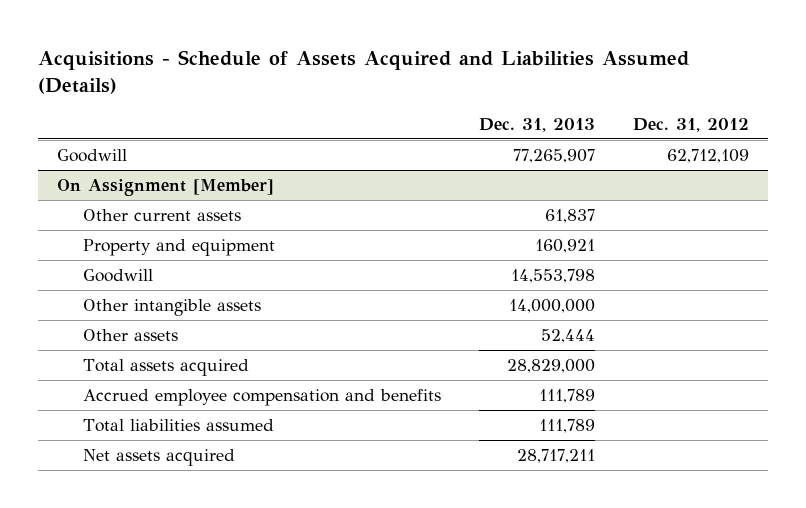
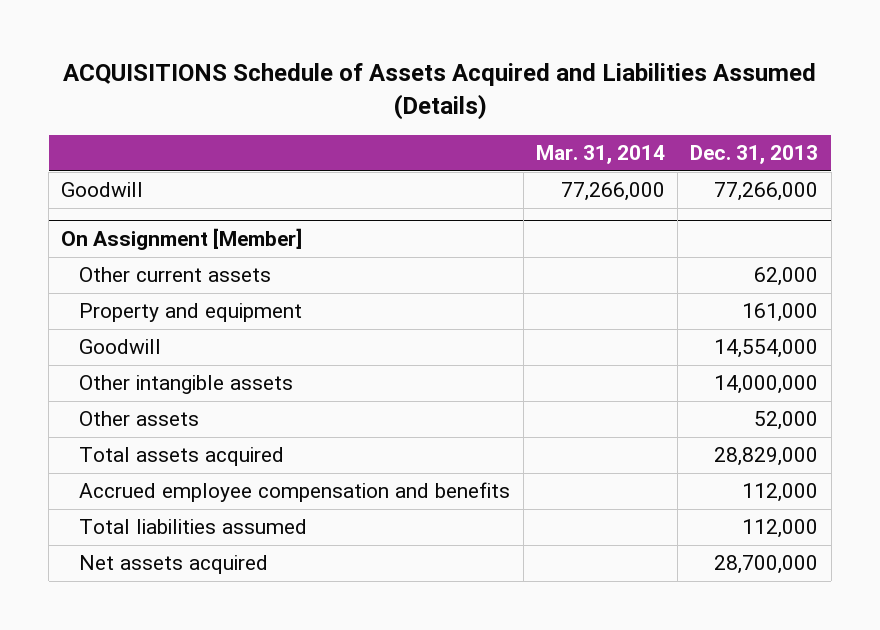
- Acquisitions - Schedule of Assets Acquired and Liabilities Assumed (Details)
+ ACQUISITIONS Schedule of Assets Acquired and Liabilities Assumed (Details)
- | Dec. 31, 2013 | Dec. 31, 2012
+ | Mar. 31, 2014 | Dec. 31, 2013
- Goodwill | 77,265,907 | 62,712,109
+ Goodwill | 77,266,000 | 77,266,000
@ On Assignment [Member]
- Other current assets | 61,837 |
- Property and equipment | 160,921 |
- Goodwill | 14,553,798 |
+ Other current assets | | 62,000
+ Property and equipment | | 161,000
+ Goodwill | | 14,554,000
- Other assets | 52,444 |
+ Other assets | | 52,000
- Accrued employee compensation and benefits | 111,789 |
- Total liabilities assumed | 111,789 |
- Net assets acquired | 28,717,211 |
+ Accrued employee compensation and benefits | | 112,000
+ Total liabilities assumed | | 112,000
+ Net assets acquired | | 28,700,000

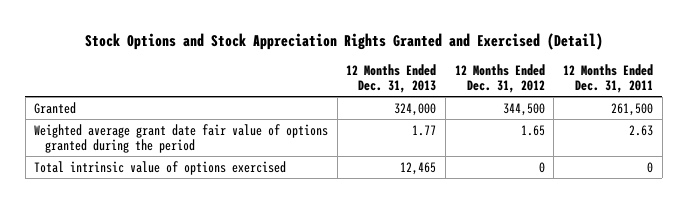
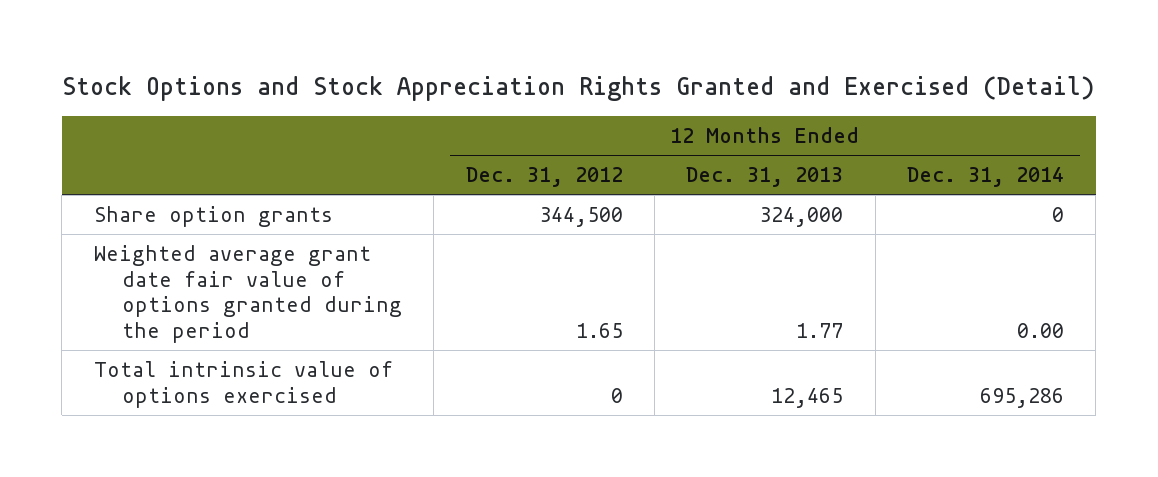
- | 12 Months Ended Dec. 31, 2013 | 12 Months Ended Dec. 31, 2012 | 12 Months Ended Dec. 31, 2011
+ | 12 Months Ended Dec. 31, 2012 | 12 Months Ended Dec. 31, 2013 | 12 Months Ended Dec. 31, 2014
- Granted | 324,000 | 344,500 | 261,500
+ Share option grants | 344,500 | 324,000 | 0

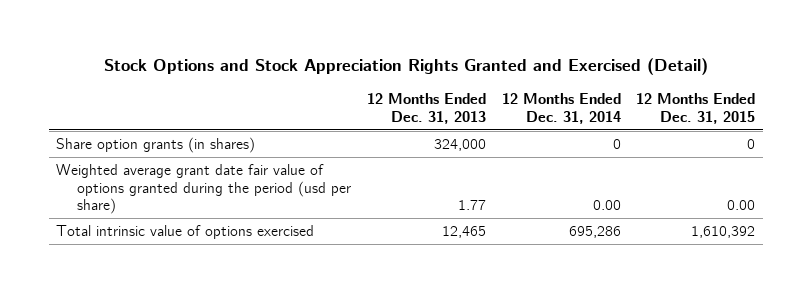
- | 12 Months Ended Dec. 31, 2012 | 12 Months Ended Dec. 31, 2013 | 12 Months Ended Dec. 31, 2014
+ | 12 Months Ended Dec. 31, 2013 | 12 Months Ended Dec. 31, 2014 | 12 Months Ended Dec. 31, 2015
- Share option grants | 344,500 | 324,000 | 0
- Weighted average grant date fair value of options granted during the period | 1.65 | 1.77 | 0.00
+ Share option grants (in shares) | 324,000 | 0 | 0
+ Weighted average grant date fair value of options granted during the period (usd per share) | 1.77 | 0.00 | 0.00

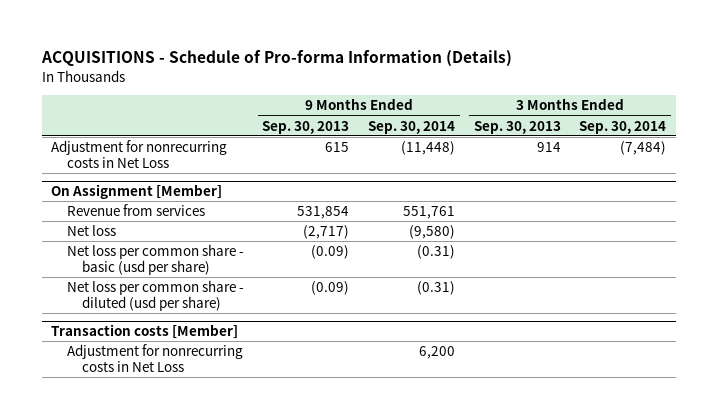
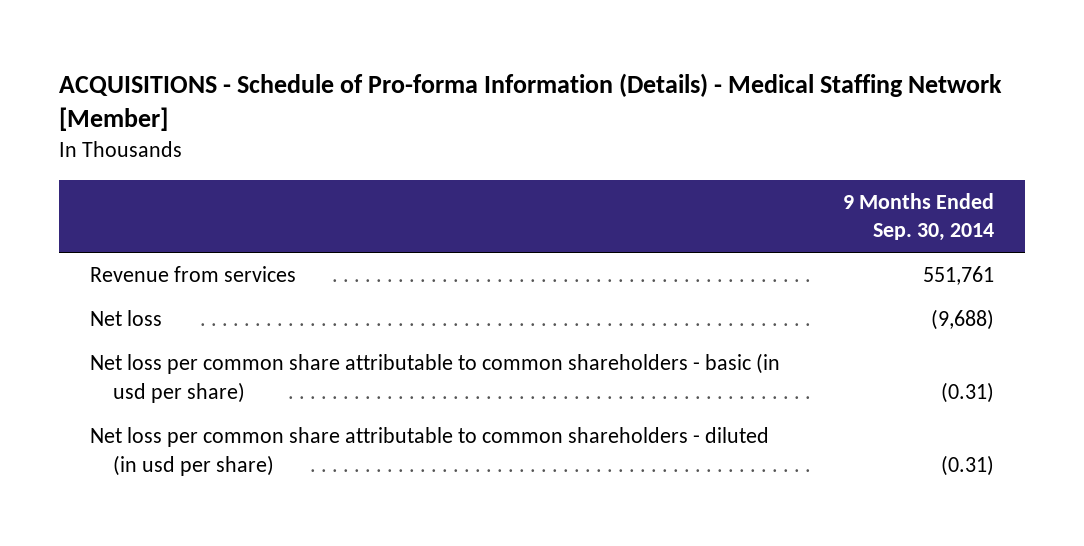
- ACQUISITIONS - Schedule of Pro-forma Information (Details)
+ ACQUISITIONS - Schedule of Pro-forma Information (Details) - Medical Staffing Network [Member]
- | 9 Months Ended Sep. 30, 2013 | 9 Months Ended Sep. 30, 2014 | 3 Months Ended Sep. 30, 2013 | 3 Months Ended Sep. 30, 2014
+ | 9 Months Ended Sep. 30, 2014
- Adjustment for nonrecurring costs in Net Loss | 615 | (11,448) | 914 | (7,484)
- On Assignment [Member]
- Net loss | (2,717) | (9,580) | |
- Net loss per common share - basic (usd per share) | (0.09) | (0.31) | |
- Net loss per common share - diluted (usd per share) | (0.09) | (0.31) | |
- Transaction costs [Member]
- Adjustment for nonrecurring costs in Net Loss | | 6,200 | |
+ Net loss | (9,688)
+ Net loss per common share attributable to common shareholders - basic (in usd per share) | (0.31)
+ Net loss per common share attributable to common shareholders - diluted (in usd per share) | (0.31)

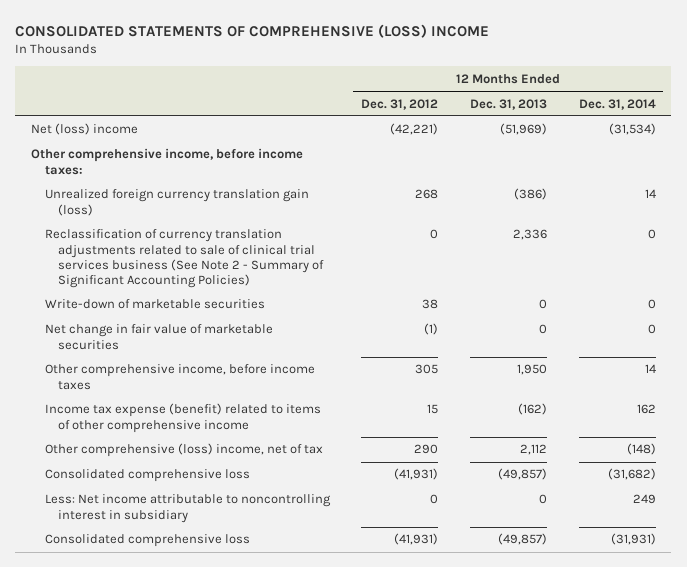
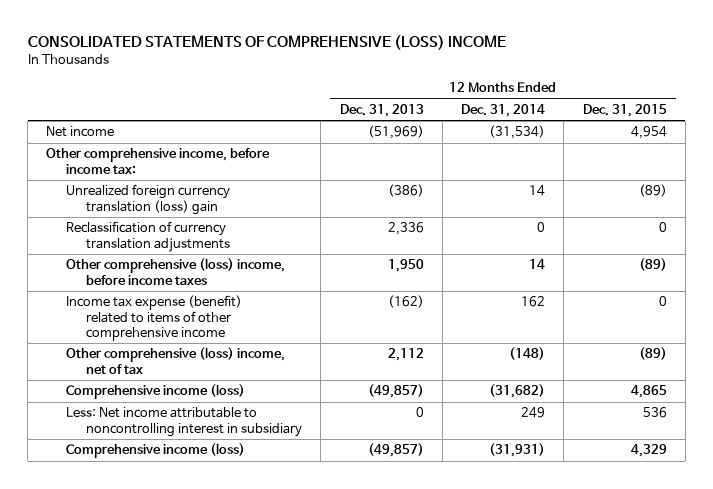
- | 12 Months Ended Dec. 31, 2012 | 12 Months Ended Dec. 31, 2013 | 12 Months Ended Dec. 31, 2014
+ | 12 Months Ended Dec. 31, 2013 | 12 Months Ended Dec. 31, 2014 | 12 Months Ended Dec. 31, 2015
- Net (loss) income | (42,221) | (51,969) | (31,534)
- Other comprehensive income, before income taxes:
- Unrealized foreign currency translation gain (loss) | 268 | (386) | 14
- Reclassification of currency translation adjustments related to sale of clinical trial services business (See Note 2 - Summary of Significant Accounting Policies) | 0 | 2,336 | 0
- Write-down of marketable securities | 38 | 0 | 0
- Net change in fair value of marketable securities | (1) | 0 | 0
- Other comprehensive income, before income taxes | 305 | 1,950 | 14
+ Net income | (51,969) | (31,534) | 4,954
+ Other comprehensive income, before income tax:
+ Unrealized foreign currency translation (loss) gain | (386) | 14 | (89)
+ Reclassification of currency translation adjustments | 2,336 | 0 | 0
+ Other comprehensive (loss) income, before income taxes | 1,950 | 14 | (89)
- Consolidated comprehensive loss | (41,931) | (49,857) | (31,682)
+ Comprehensive income (loss) | (49,857) | (31,682) | 4,865
- Consolidated comprehensive loss | (41,931) | (49,857) | (31,931)
+ Comprehensive income (loss) | (49,857) | (31,931) | 4,329

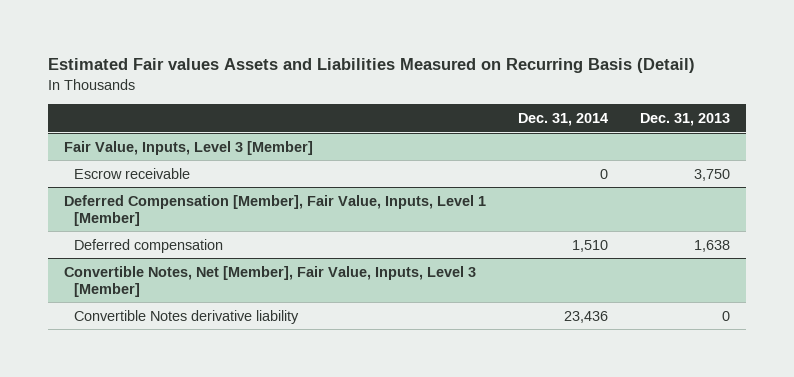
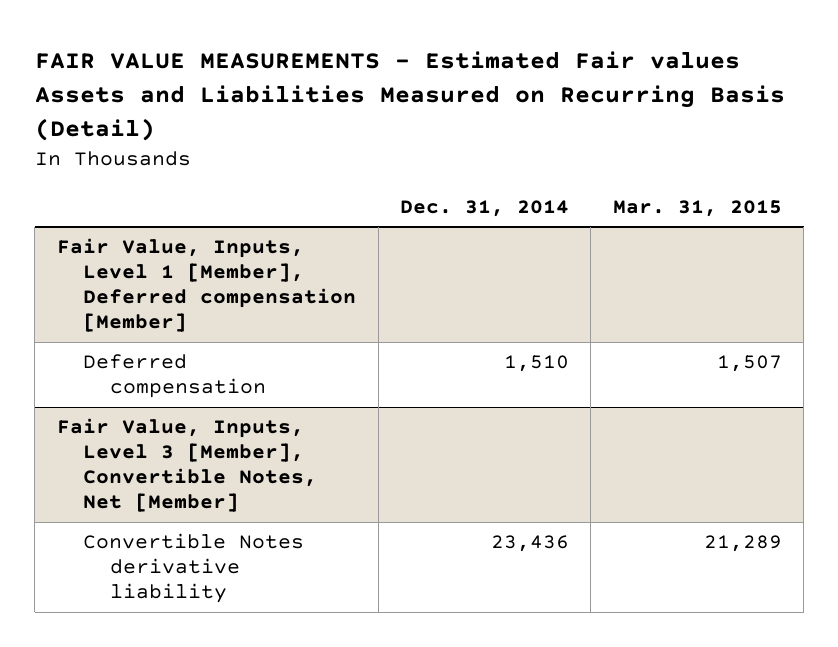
- Estimated Fair values Assets and Liabilities Measured on Recurring Basis (Detail)
+ FAIR VALUE MEASUREMENTS - Estimated Fair values Assets and Liabilities Measured on Recurring Basis (Detail)
- | Dec. 31, 2014 | Dec. 31, 2013
+ | Dec. 31, 2014 | Mar. 31, 2015
- Fair Value, Inputs, Level 3 [Member]
- Escrow receivable | 0 | 3,750
- Deferred Compensation [Member], Fair Value, Inputs, Level 1 [Member]
+ Fair Value, Inputs, Level 1 [Member], Deferred compensation [Member]
- Convertible Notes, Net [Member], Fair Value, Inputs, Level 3 [Member]
+ Fair Value, Inputs, Level 3 [Member], Convertible Notes, Net [Member]

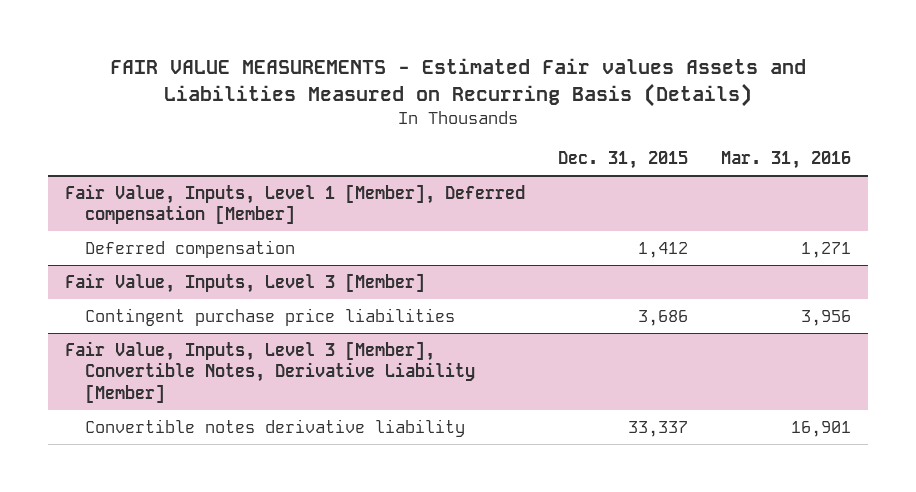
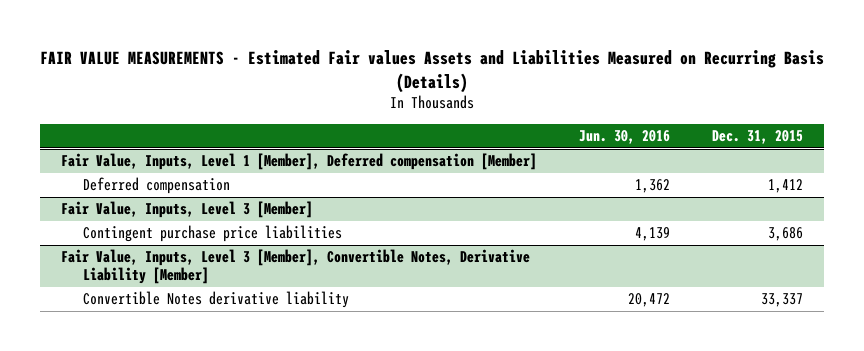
- | Dec. 31, 2015 | Mar. 31, 2016
+ | Jun. 30, 2016 | Dec. 31, 2015
@ Fair Value, Inputs, Level 3 [Member], Convertible Notes, Derivative Liability [Member]
- Convertible notes derivative liability | 33,337 | 16,901
+ Convertible Notes derivative liability | 20,472 | 33,337

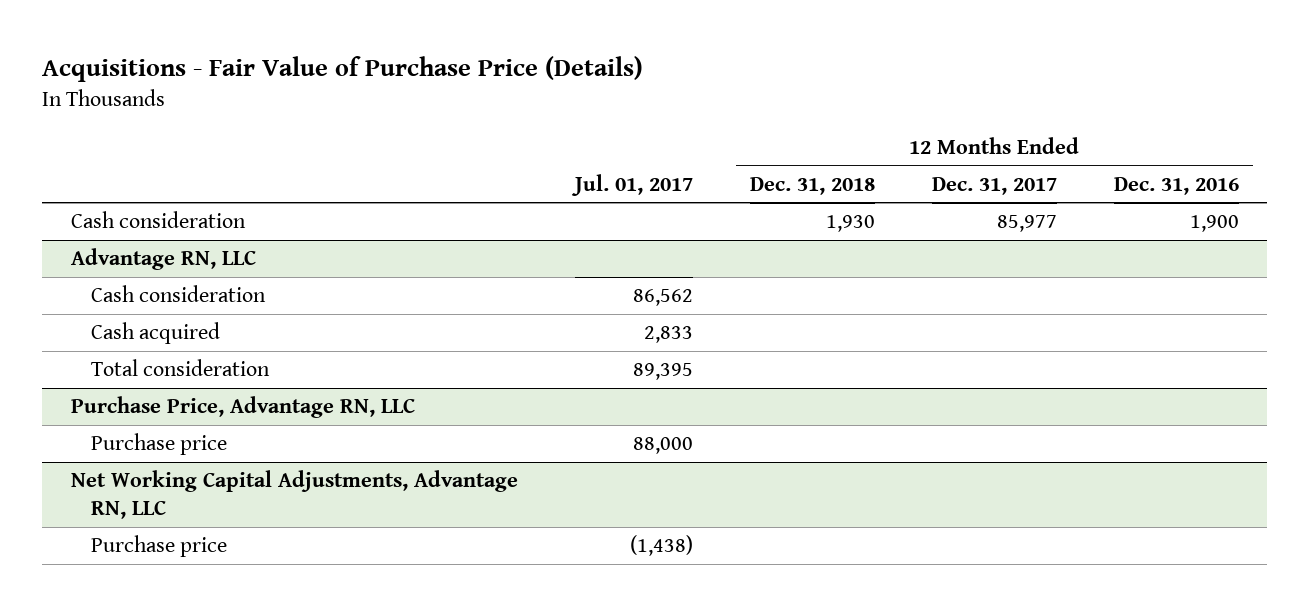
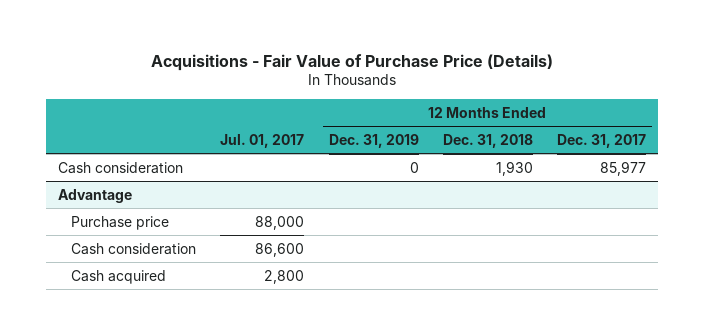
- | Jul. 01, 2017 | 12 Months Ended Dec. 31, 2018 | 12 Months Ended Dec. 31, 2017 | 12 Months Ended Dec. 31, 2016
+ | Jul. 01, 2017 | 12 Months Ended Dec. 31, 2019 | 12 Months Ended Dec. 31, 2018 | 12 Months Ended Dec. 31, 2017
- Advantage RN, LLC
- Cash consideration | 86,562 | | |
- Cash acquired | 2,833 | | |
- Total consideration | 89,395 | | |
- Purchase Price, Advantage RN, LLC
+ Advantage
- Net Working Capital Adjustments, Advantage RN, LLC
- Purchase price | (1,438) | | |
+ Cash consideration | 86,600 | | |
+ Cash acquired | 2,800 | | |

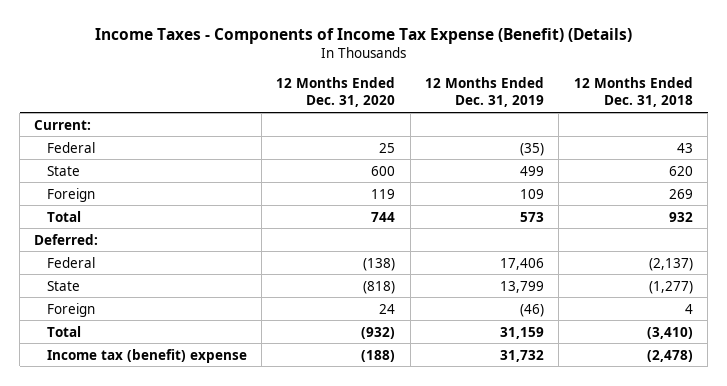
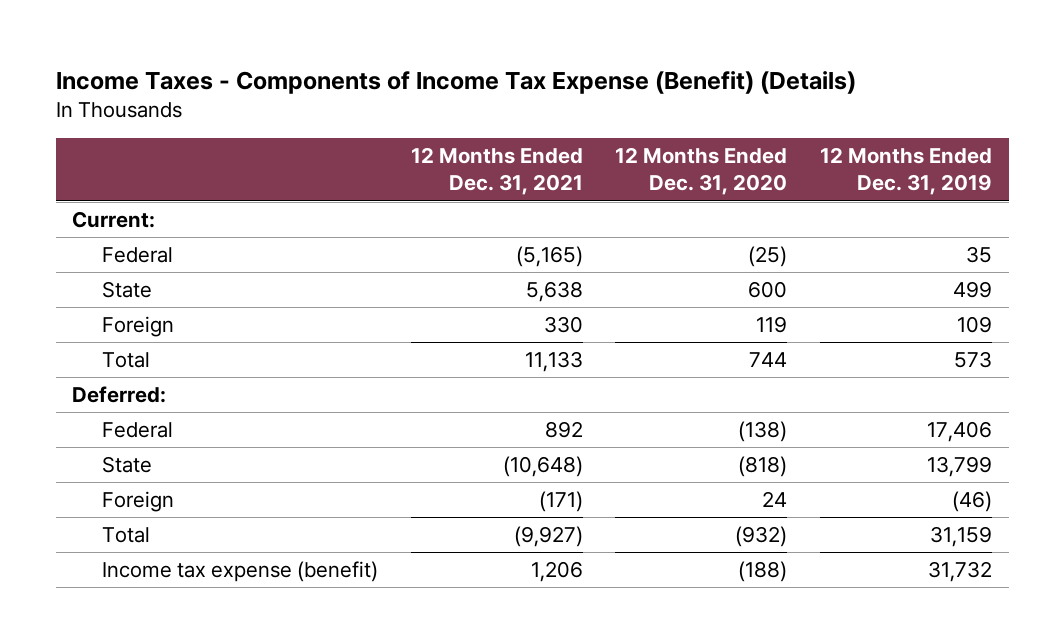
- | 12 Months Ended Dec. 31, 2020 | 12 Months Ended Dec. 31, 2019 | 12 Months Ended Dec. 31, 2018
+ | 12 Months Ended Dec. 31, 2021 | 12 Months Ended Dec. 31, 2020 | 12 Months Ended Dec. 31, 2019
- Federal | 25 | (35) | 43
+ Federal | (5,165) | (25) | 35
- Income tax (benefit) expense | (188) | 31,732 | (2,478)
+ Income tax expense (benefit) | 1,206 | (188) | 31,732

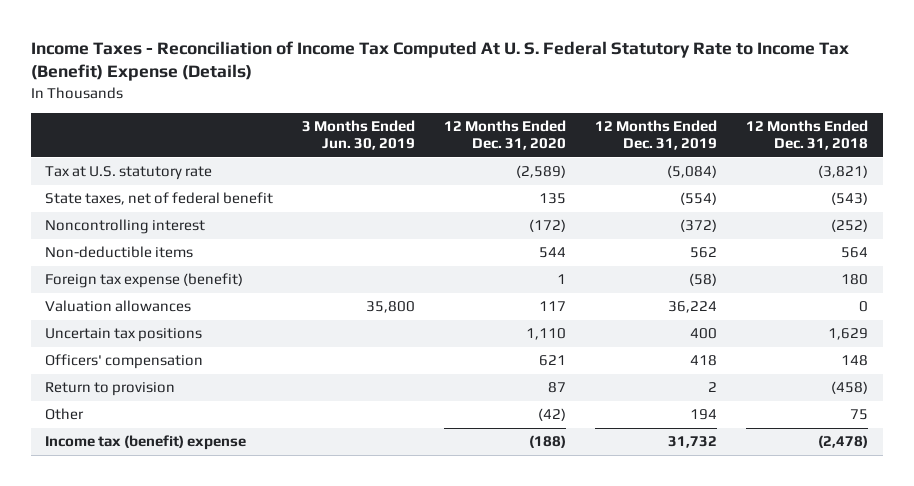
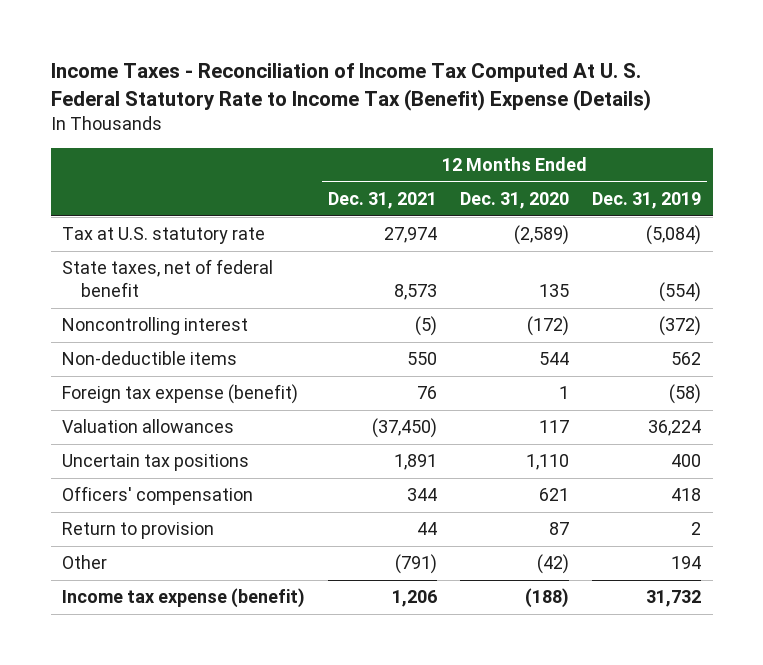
- | 3 Months Ended Jun. 30, 2019 | 12 Months Ended Dec. 31, 2020 | 12 Months Ended Dec. 31, 2019 | 12 Months Ended Dec. 31, 2018
+ | 12 Months Ended Dec. 31, 2021 | 12 Months Ended Dec. 31, 2020 | 12 Months Ended Dec. 31, 2019
- Income tax (benefit) expense | | (188) | 31,732 | (2,478)
+ Income tax expense (benefit) | 1,206 | (188) | 31,732

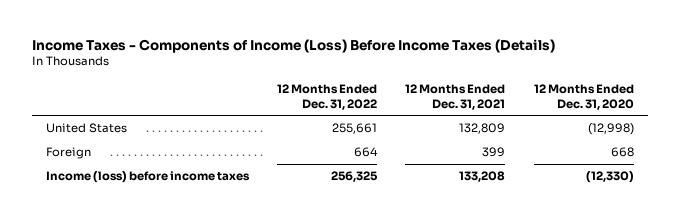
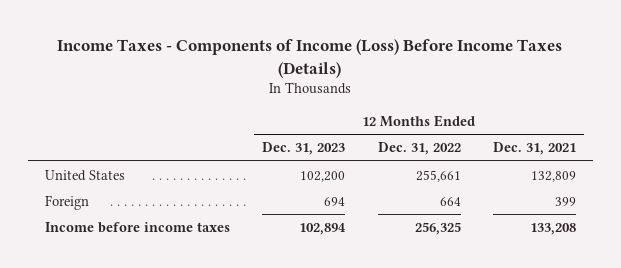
- | 12 Months Ended Dec. 31, 2022 | 12 Months Ended Dec. 31, 2021 | 12 Months Ended Dec. 31, 2020
+ | 12 Months Ended Dec. 31, 2023 | 12 Months Ended Dec. 31, 2022 | 12 Months Ended Dec. 31, 2021
- Income (loss) before income taxes | 256,325 | 133,208 | (12,330)
+ Income before income taxes | 102,894 | 256,325 | 133,208

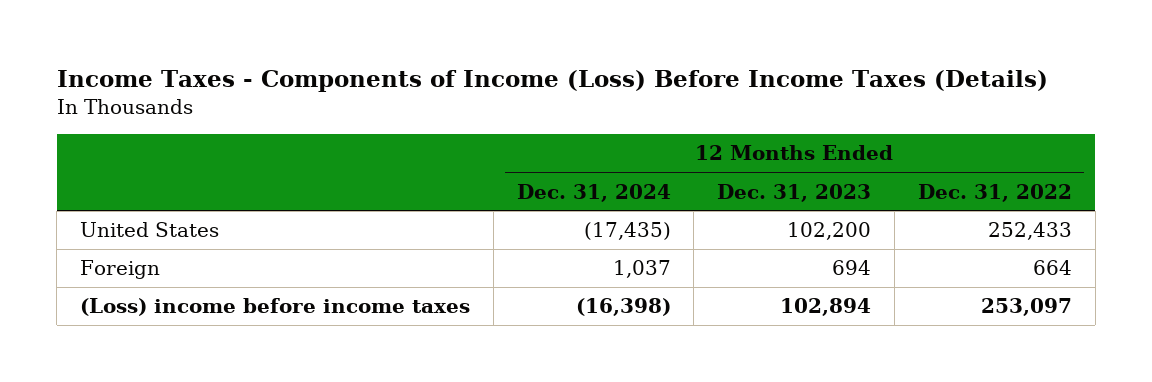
- | 12 Months Ended Dec. 31, 2023 | 12 Months Ended Dec. 31, 2022 | 12 Months Ended Dec. 31, 2021
+ | 12 Months Ended Dec. 31, 2024 | 12 Months Ended Dec. 31, 2023 | 12 Months Ended Dec. 31, 2022
- United States | 102,200 | 255,661 | 132,809
+ United States | (17,435) | 102,200 | 252,433
- Income before income taxes | 102,894 | 256,325 | 133,208
+ (Loss) income before income taxes | (16,398) | 102,894 | 253,097

